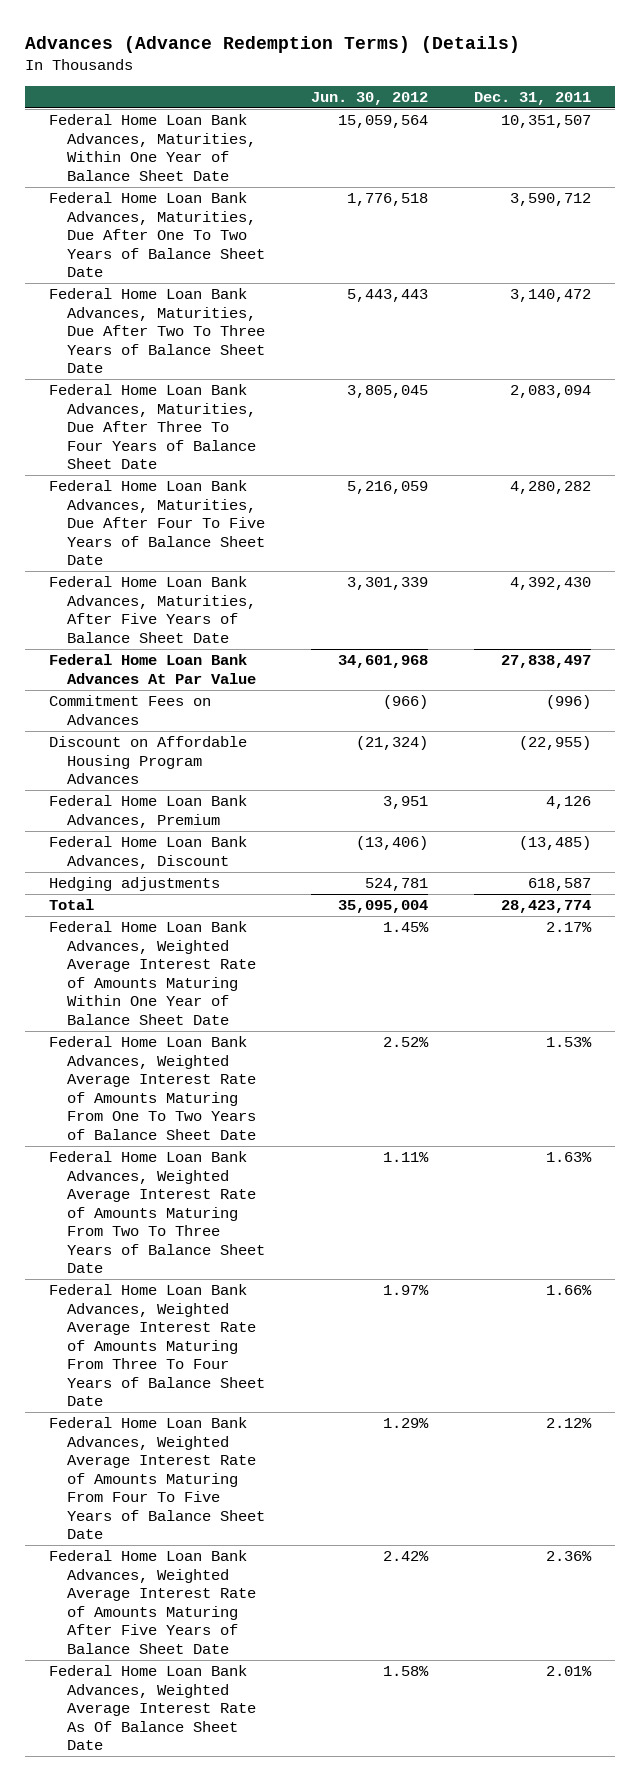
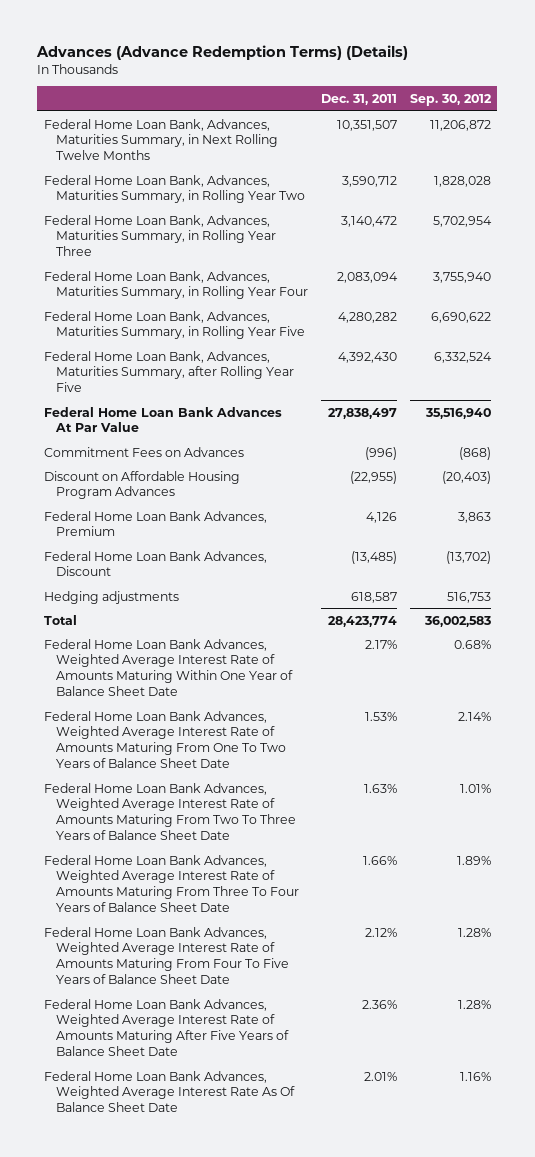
- | Jun. 30, 2012 | Dec. 31, 2011
+ | Dec. 31, 2011 | Sep. 30, 2012
- Federal Home Loan Bank Advances, Maturities, Within One Year of Balance Sheet Date | 15,059,564 | 10,351,507
- Federal Home Loan Bank Advances, Maturities, Due After One To Two Years of Balance Sheet Date | 1,776,518 | 3,590,712
- Federal Home Loan Bank Advances, Maturities, Due After Two To Three Years of Balance Sheet Date | 5,443,443 | 3,140,472
- Federal Home Loan Bank Advances, Maturities, Due After Three To Four Years of Balance Sheet Date | 3,805,045 | 2,083,094
- Federal Home Loan Bank Advances, Maturities, Due After Four To Five Years of Balance Sheet Date | 5,216,059 | 4,280,282
- Federal Home Loan Bank Advances, Maturities, After Five Years of Balance Sheet Date | 3,301,339 | 4,392,430
+ Federal Home Loan Bank, Advances, Maturities Summary, in Next Rolling Twelve Months | 10,351,507 | 11,206,872
+ Federal Home Loan Bank, Advances, Maturities Summary, in Rolling Year Two | 3,590,712 | 1,828,028
+ Federal Home Loan Bank, Advances, Maturities Summary, in Rolling Year Three | 3,140,472 | 5,702,954
+ Federal Home Loan Bank, Advances, Maturities Summary, in Rolling Year Four | 2,083,094 | 3,755,940
+ Federal Home Loan Bank, Advances, Maturities Summary, in Rolling Year Five | 4,280,282 | 6,690,622
+ Federal Home Loan Bank, Advances, Maturities Summary, after Rolling Year Five | 4,392,430 | 6,332,524

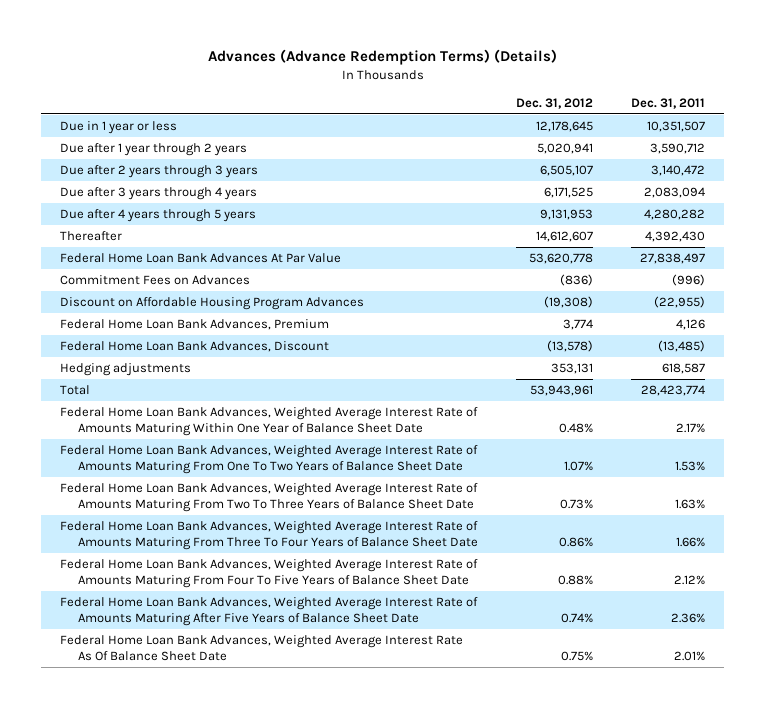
- | Dec. 31, 2011 | Sep. 30, 2012
+ | Dec. 31, 2012 | Dec. 31, 2011
- Federal Home Loan Bank, Advances, Maturities Summary, in Next Rolling Twelve Months | 10,351,507 | 11,206,872
- Federal Home Loan Bank, Advances, Maturities Summary, in Rolling Year Two | 3,590,712 | 1,828,028
- Federal Home Loan Bank, Advances, Maturities Summary, in Rolling Year Three | 3,140,472 | 5,702,954
- Federal Home Loan Bank, Advances, Maturities Summary, in Rolling Year Four | 2,083,094 | 3,755,940
- Federal Home Loan Bank, Advances, Maturities Summary, in Rolling Year Five | 4,280,282 | 6,690,622
- Federal Home Loan Bank, Advances, Maturities Summary, after Rolling Year Five | 4,392,430 | 6,332,524
+ Due in 1 year or less | 12,178,645 | 10,351,507
+ Due after 1 year through 2 years | 5,020,941 | 3,590,712
+ Due after 2 years through 3 years | 6,505,107 | 3,140,472
+ Due after 3 years through 4 years | 6,171,525 | 2,083,094
+ Due after 4 years through 5 years | 9,131,953 | 4,280,282
+ Thereafter | 14,612,607 | 4,392,430

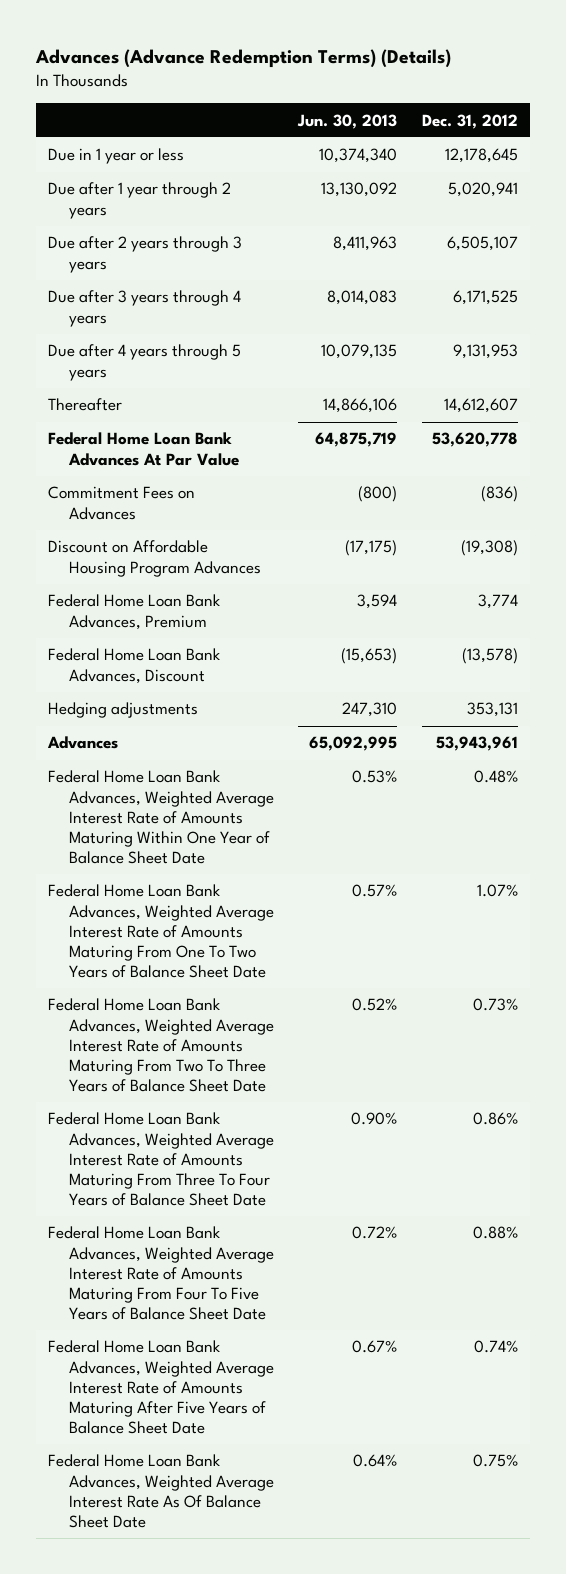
- | Dec. 31, 2012 | Dec. 31, 2011
+ | Jun. 30, 2013 | Dec. 31, 2012
- Total | 53,943,961 | 28,423,774
+ Advances | 65,092,995 | 53,943,961

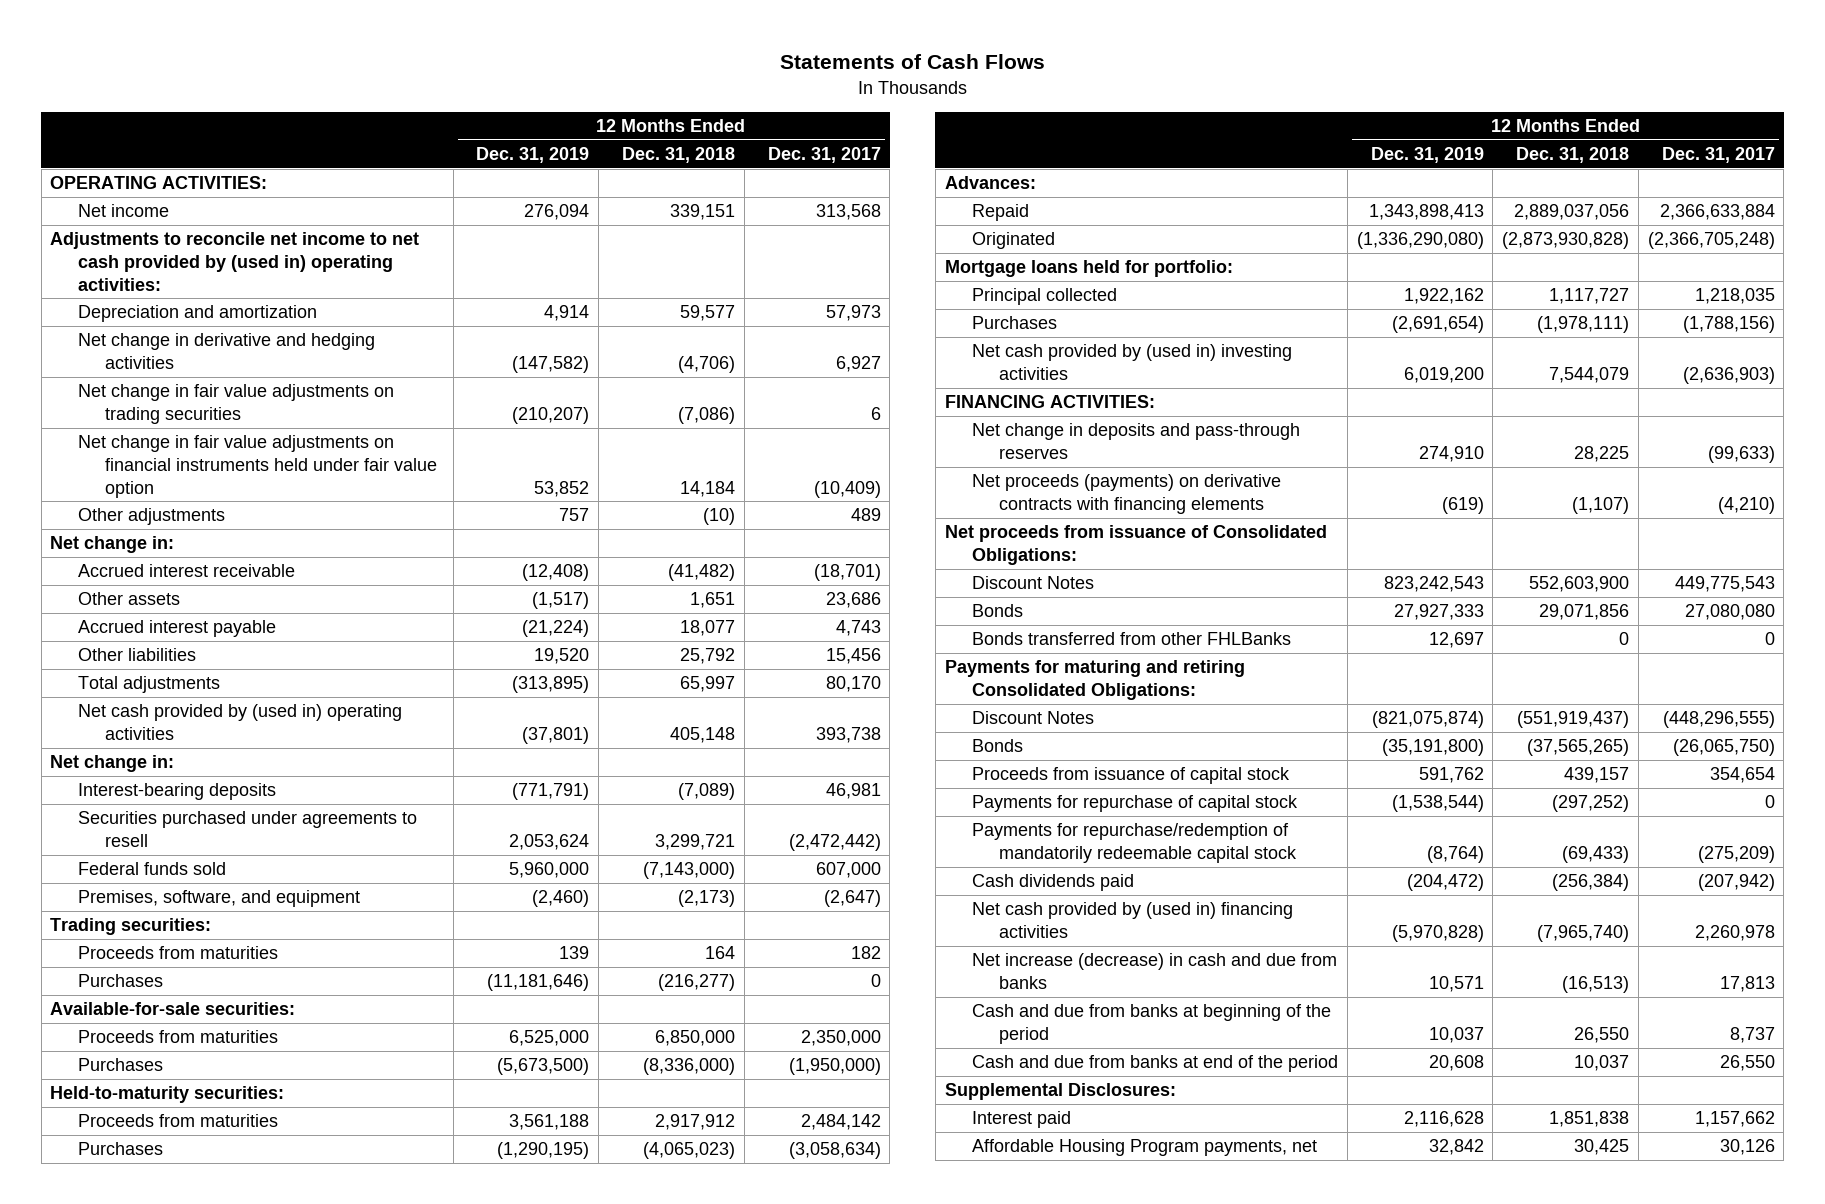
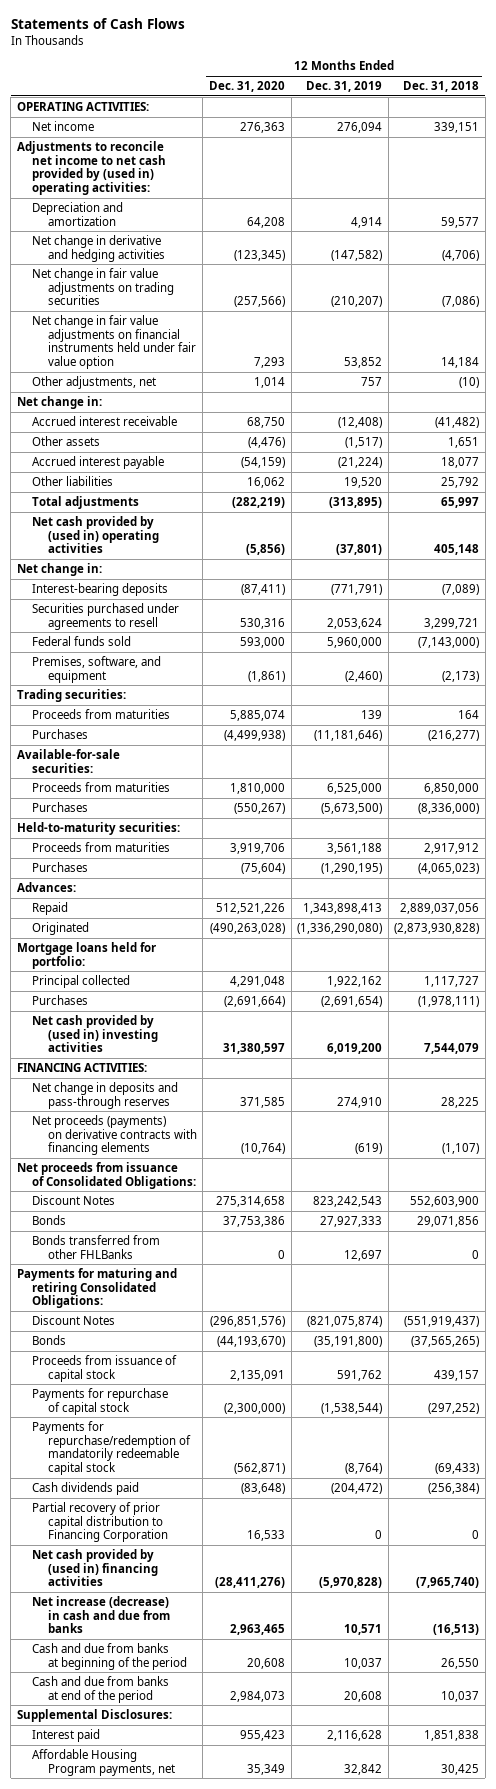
- | 12 Months Ended Dec. 31, 2019 | 12 Months Ended Dec. 31, 2018 | 12 Months Ended Dec. 31, 2017
+ | 12 Months Ended Dec. 31, 2020 | 12 Months Ended Dec. 31, 2019 | 12 Months Ended Dec. 31, 2018
- Other adjustments | 757 | (10) | 489
+ Other adjustments, net | 1,014 | 757 | (10)
+ Partial recovery of prior capital distribution to Financing Corporation | 16,533 | 0 | 0

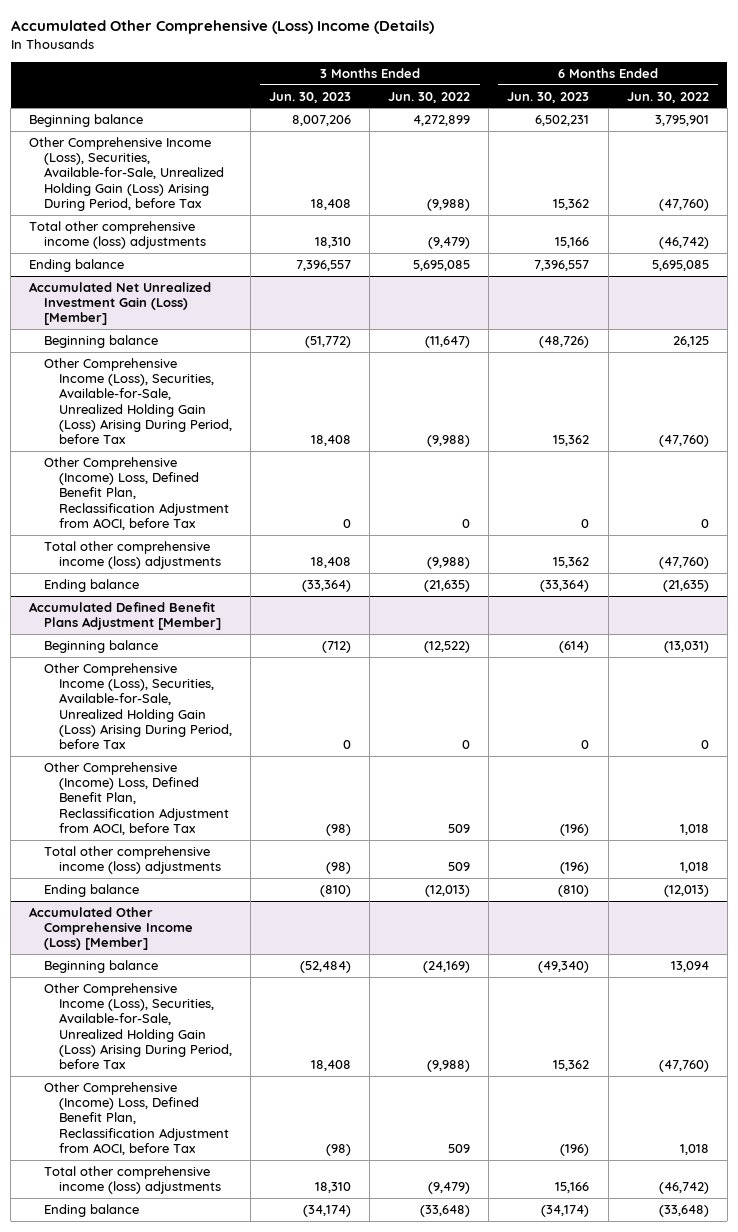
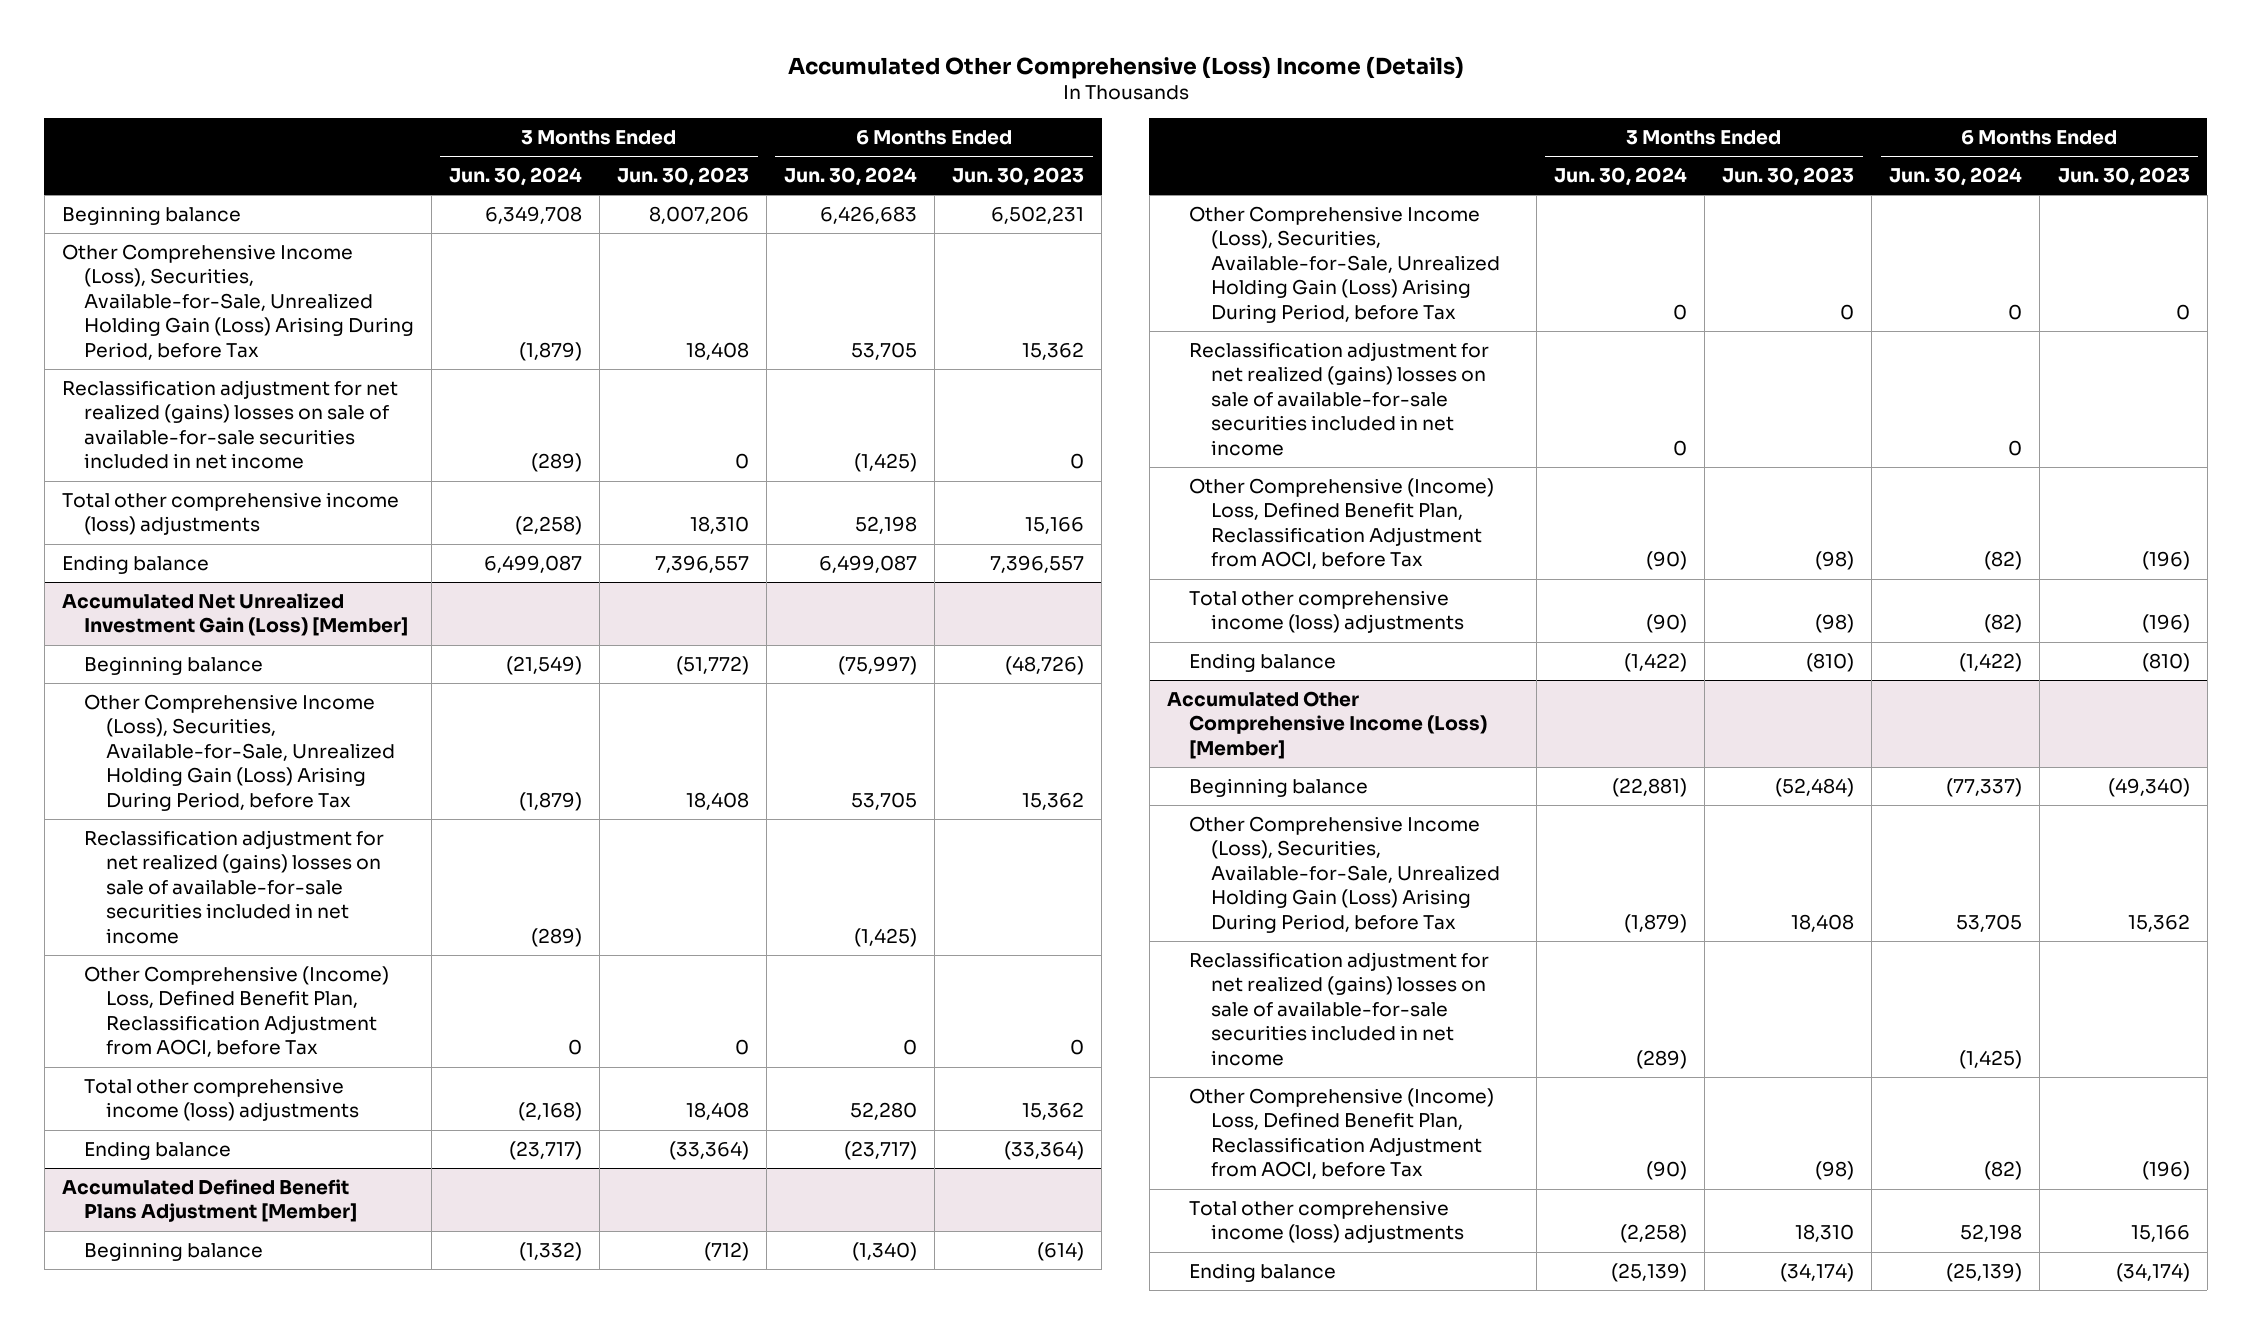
- | 3 Months Ended Jun. 30, 2023 | 3 Months Ended Jun. 30, 2022 | 6 Months Ended Jun. 30, 2023 | 6 Months Ended Jun. 30, 2022
+ | 3 Months Ended Jun. 30, 2024 | 3 Months Ended Jun. 30, 2023 | 6 Months Ended Jun. 30, 2024 | 6 Months Ended Jun. 30, 2023
+ Reclassification adjustment for net realized (gains) losses on sale of available-for-sale securities included in net income | (289) | 0 | (1,425) | 0
@ Accumulated Net Unrealized Investment Gain (Loss) [Member]
+ Reclassification adjustment for net realized (gains) losses on sale of available-for-sale securities included in net income | (289) | | (1,425) |
@ Accumulated Defined Benefit Plans Adjustment [Member]
+ Reclassification adjustment for net realized (gains) losses on sale of available-for-sale securities included in net income | 0 | | 0 |
@ Accumulated Other Comprehensive Income (Loss) [Member]
+ Reclassification adjustment for net realized (gains) losses on sale of available-for-sale securities included in net income | (289) | | (1,425) |

